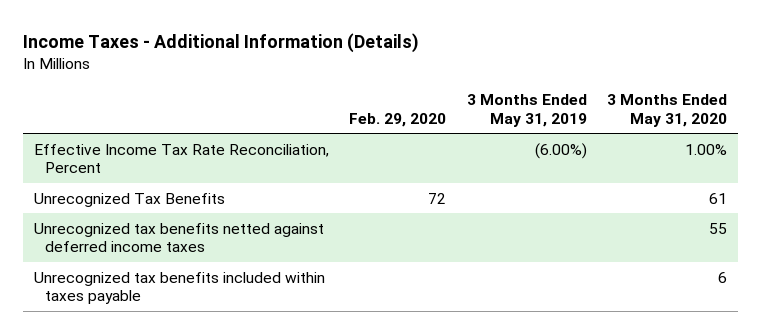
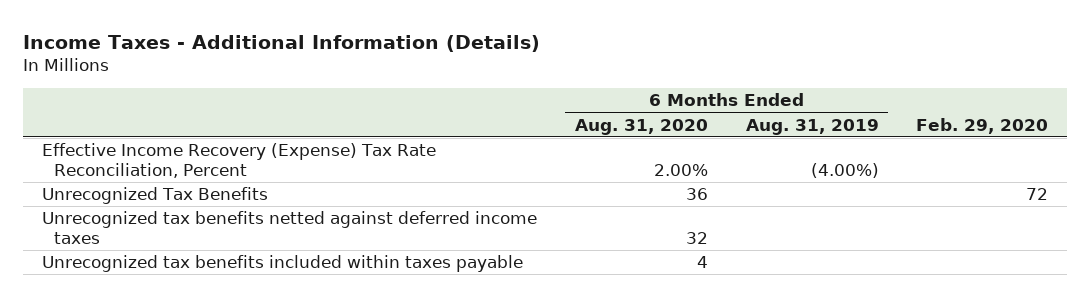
- | Feb. 29, 2020 | 3 Months Ended May 31, 2019 | 3 Months Ended May 31, 2020
+ | 6 Months Ended Aug. 31, 2020 | 6 Months Ended Aug. 31, 2019 | Feb. 29, 2020
- Effective Income Tax Rate Reconciliation, Percent | | (6.00%) | 1.00%
+ Effective Income Recovery (Expense) Tax Rate Reconciliation, Percent | 2.00% | (4.00%) |

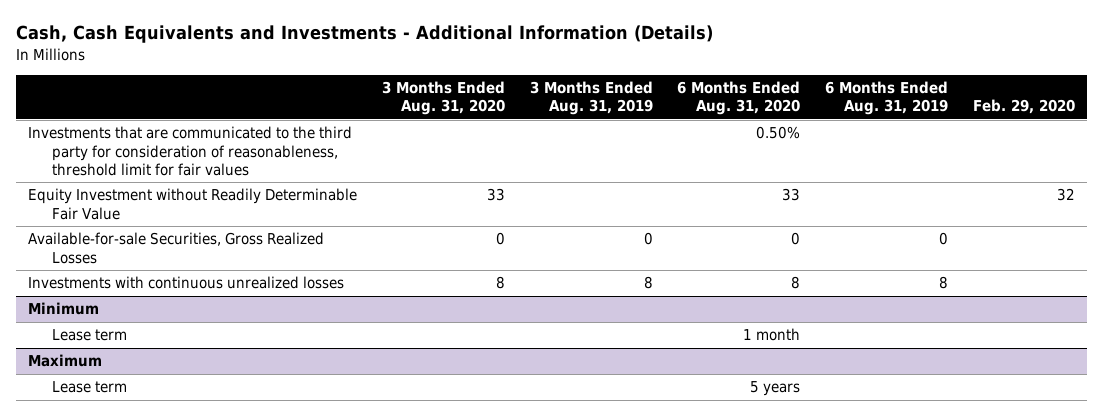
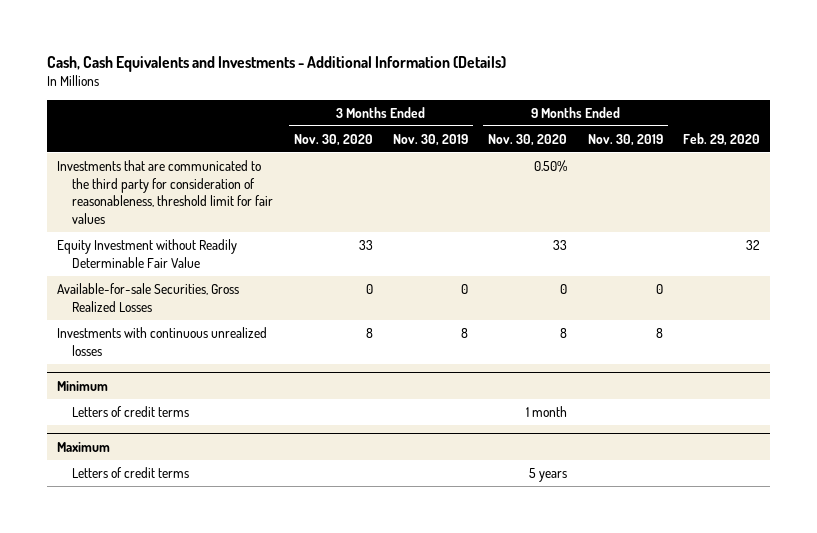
- | 3 Months Ended Aug. 31, 2020 | 3 Months Ended Aug. 31, 2019 | 6 Months Ended Aug. 31, 2020 | 6 Months Ended Aug. 31, 2019 | Feb. 29, 2020
+ | 3 Months Ended Nov. 30, 2020 | 3 Months Ended Nov. 30, 2019 | 9 Months Ended Nov. 30, 2020 | 9 Months Ended Nov. 30, 2019 | Feb. 29, 2020
@ Minimum
- Lease term | | | 1 month | |
+ Letters of credit terms | | | 1 month | |
@ Maximum
- Lease term | | | 5 years | |
+ Letters of credit terms | | | 5 years | |

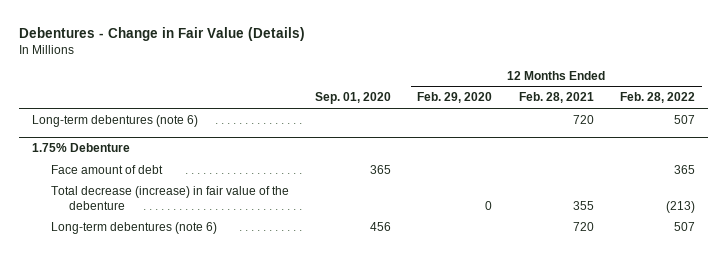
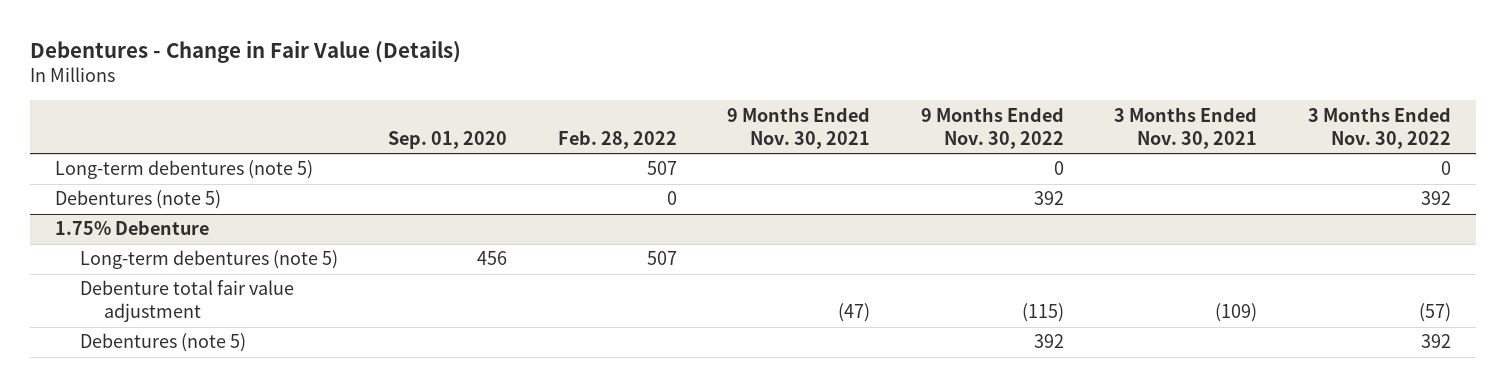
- | Sep. 01, 2020 | 12 Months Ended Feb. 29, 2020 | 12 Months Ended Feb. 28, 2021 | 12 Months Ended Feb. 28, 2022
+ | Sep. 01, 2020 | Feb. 28, 2022 | 9 Months Ended Nov. 30, 2021 | 9 Months Ended Nov. 30, 2022 | 3 Months Ended Nov. 30, 2021 | 3 Months Ended Nov. 30, 2022
- Long-term debentures (note 6) | | | 720 | 507
+ Long-term debentures (note 5) | | 507 | | 0 | | 0
+ Debentures (note 5) | | 0 | | 392 | | 392
@ 1.75% Debenture
- Face amount of debt | 365 | | | 365
- Total decrease (increase) in fair value of the debenture | | 0 | 355 | (213)
- Long-term debentures (note 6) | 456 | | 720 | 507
+ Long-term debentures (note 5) | 456 | 507 | | | |
+ Debenture total fair value adjustment | | | (47) | (115) | (109) | (57)
+ Debentures (note 5) | | | | 392 | | 392

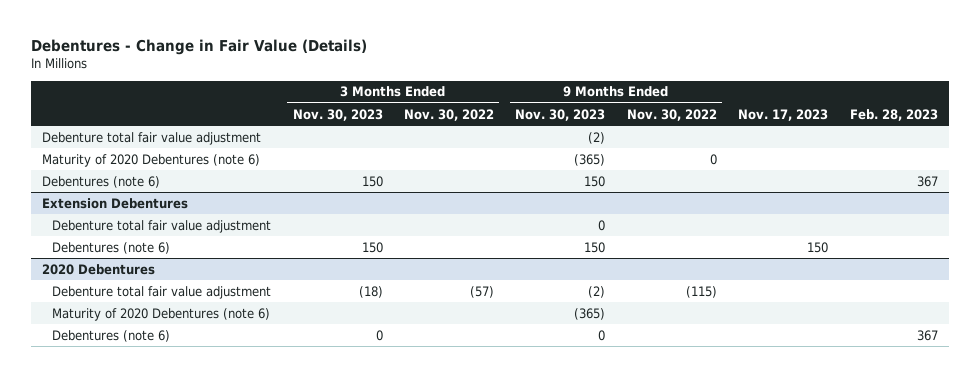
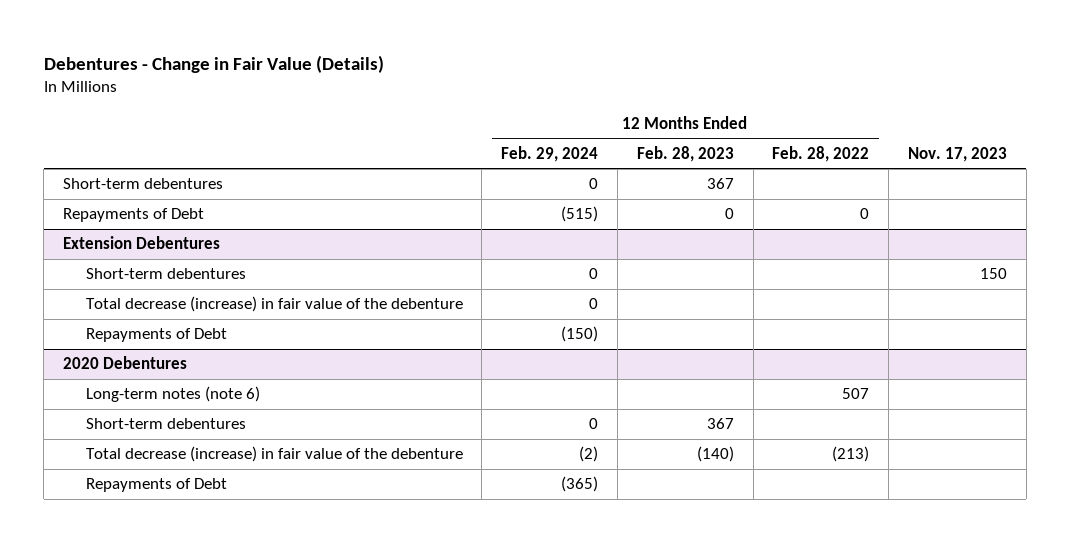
- | 3 Months Ended Nov. 30, 2023 | 3 Months Ended Nov. 30, 2022 | 9 Months Ended Nov. 30, 2023 | 9 Months Ended Nov. 30, 2022 | Nov. 17, 2023 | Feb. 28, 2023
+ | 12 Months Ended Feb. 29, 2024 | 12 Months Ended Feb. 28, 2023 | 12 Months Ended Feb. 28, 2022 | Nov. 17, 2023
- Debenture total fair value adjustment | | | (2) | | |
- Maturity of 2020 Debentures (note 6) | | | (365) | 0 | |
- Debentures (note 6) | 150 | | 150 | | | 367
+ Short-term debentures | 0 | 367 | |
+ Repayments of Debt | (515) | 0 | 0 |
@ Extension Debentures
- Debenture total fair value adjustment | | | 0 | | |
- Debentures (note 6) | 150 | | 150 | | 150 |
+ Short-term debentures | 0 | | | 150
+ Total decrease (increase) in fair value of the debenture | 0 | | |
+ Repayments of Debt | (150) | | |
@ 2020 Debentures
- Debenture total fair value adjustment | (18) | (57) | (2) | (115) | |
- Maturity of 2020 Debentures (note 6) | | | (365) | | |
- Debentures (note 6) | 0 | | 0 | | | 367
+ Long-term notes (note 6) | | | 507 |
+ Short-term debentures | 0 | 367 | |
+ Total decrease (increase) in fair value of the debenture | (2) | (140) | (213) |
+ Repayments of Debt | (365) | | |

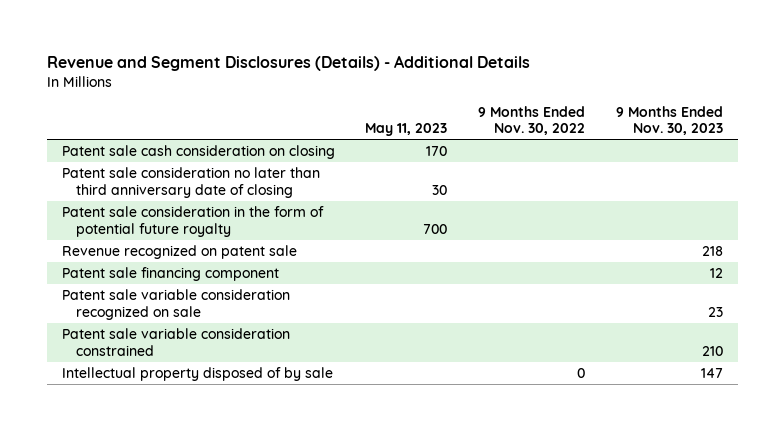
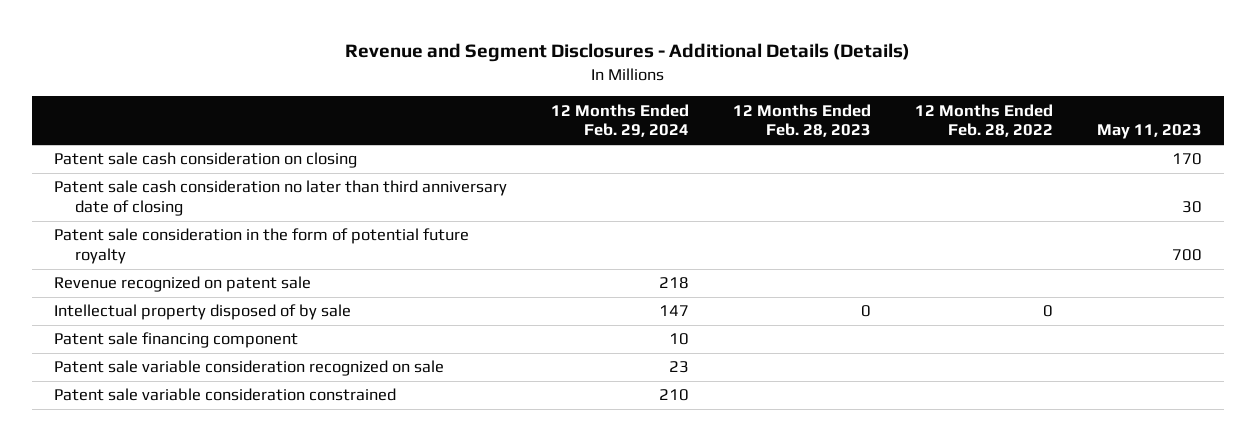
- Revenue and Segment Disclosures (Details) - Additional Details
+ Revenue and Segment Disclosures - Additional Details (Details)
- | May 11, 2023 | 9 Months Ended Nov. 30, 2022 | 9 Months Ended Nov. 30, 2023
+ | 12 Months Ended Feb. 29, 2024 | 12 Months Ended Feb. 28, 2023 | 12 Months Ended Feb. 28, 2022 | May 11, 2023
- Patent sale consideration no later than third anniversary date of closing | 30 | |
+ Patent sale cash consideration no later than third anniversary date of closing | | | | 30
moved up: Intellectual property disposed of by sale | 147 | 0 | 0 |

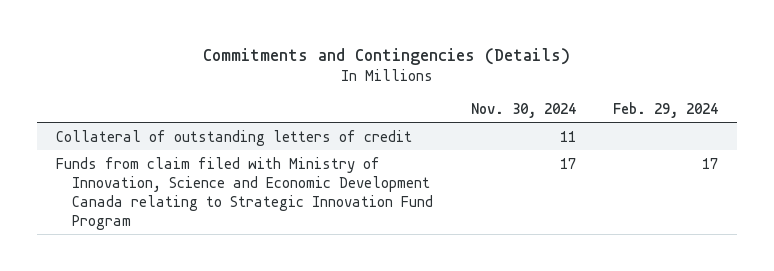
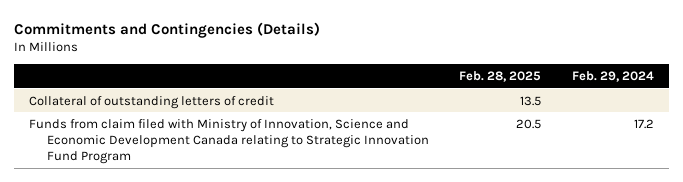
- | Nov. 30, 2024 | Feb. 29, 2024
+ | Feb. 28, 2025 | Feb. 29, 2024
- Funds from claim filed with Ministry of Innovation, Science and Economic Development Canada relating to Strategic Innovation Fund Program | 17 | 17
+ Funds from claim filed with Ministry of Innovation, Science and Economic Development Canada relating to Strategic Innovation Fund Program | 20.5 | 17.2

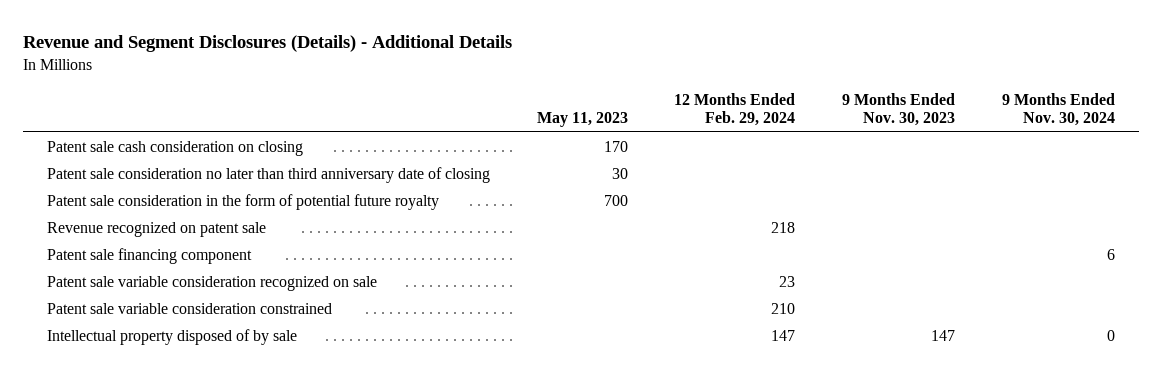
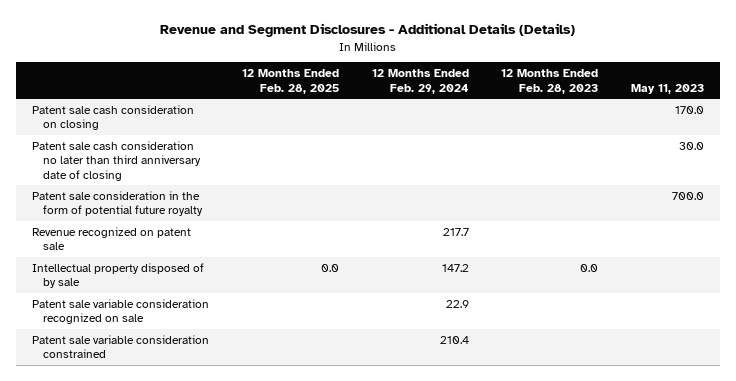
- Revenue and Segment Disclosures (Details) - Additional Details
+ Revenue and Segment Disclosures - Additional Details (Details)
- | May 11, 2023 | 12 Months Ended Feb. 29, 2024 | 9 Months Ended Nov. 30, 2023 | 9 Months Ended Nov. 30, 2024
+ | 12 Months Ended Feb. 28, 2025 | 12 Months Ended Feb. 29, 2024 | 12 Months Ended Feb. 28, 2023 | May 11, 2023
- Patent sale cash consideration on closing | 170 | | |
- Patent sale consideration no later than third anniversary date of closing | 30 | | |
- Patent sale consideration in the form of potential future royalty | 700 | | |
- Revenue recognized on patent sale | | 218 | |
- Patent sale financing component | | | | 6
- Patent sale variable consideration recognized on sale | | 23 | |
- Patent sale variable consideration constrained | | 210 | |
- Intellectual property disposed of by sale | | 147 | 147 | 0
+ Patent sale cash consideration on closing | | | | 170.0
+ Patent sale cash consideration no later than third anniversary date of closing | | | | 30.0
+ Patent sale consideration in the form of potential future royalty | | | | 700.0
+ Revenue recognized on patent sale | | 217.7 | |
+ Intellectual property disposed of by sale | 0.0 | 147.2 | 0.0 |
+ Patent sale variable consideration recognized on sale | | 22.9 | |
+ Patent sale variable consideration constrained | | 210.4 | |

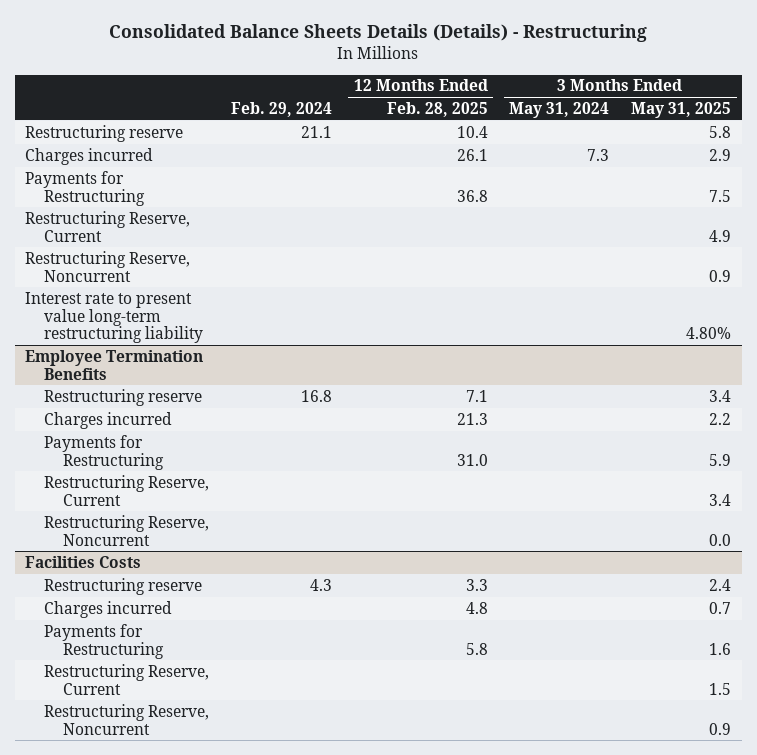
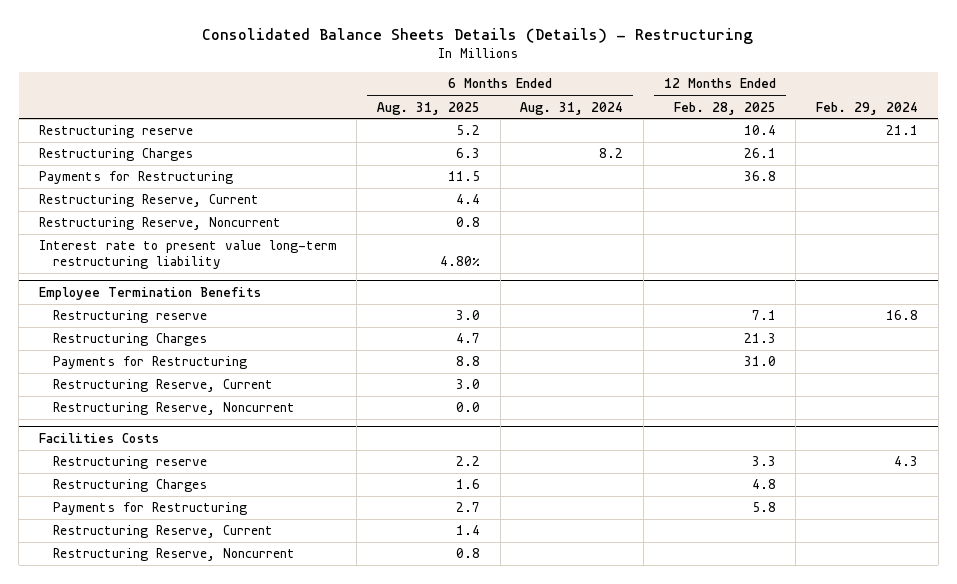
- | Feb. 29, 2024 | 12 Months Ended Feb. 28, 2025 | 3 Months Ended May 31, 2024 | 3 Months Ended May 31, 2025
+ | 6 Months Ended Aug. 31, 2025 | 6 Months Ended Aug. 31, 2024 | 12 Months Ended Feb. 28, 2025 | Feb. 29, 2024
- Charges incurred | | 26.1 | 7.3 | 2.9
+ Restructuring Charges | 6.3 | 8.2 | 26.1 |
@ Employee Termination Benefits
- Charges incurred | | 21.3 | | 2.2
+ Restructuring Charges | 4.7 | | 21.3 |
@ Facilities Costs
- Charges incurred | | 4.8 | | 0.7
+ Restructuring Charges | 1.6 | | 4.8 |

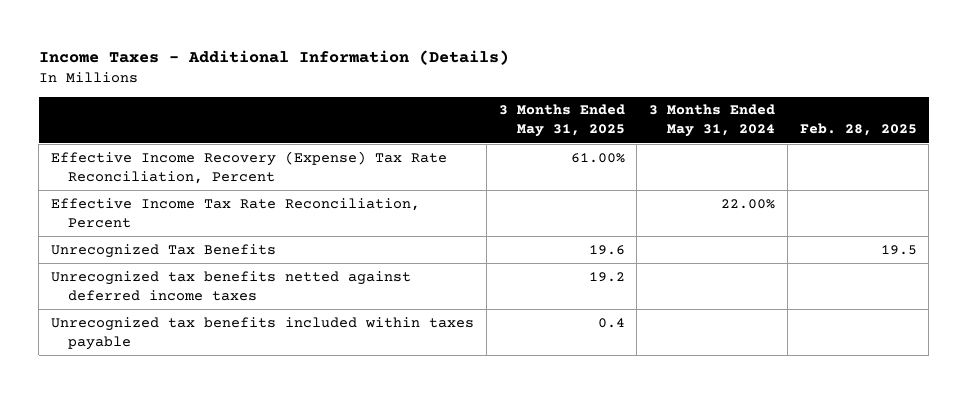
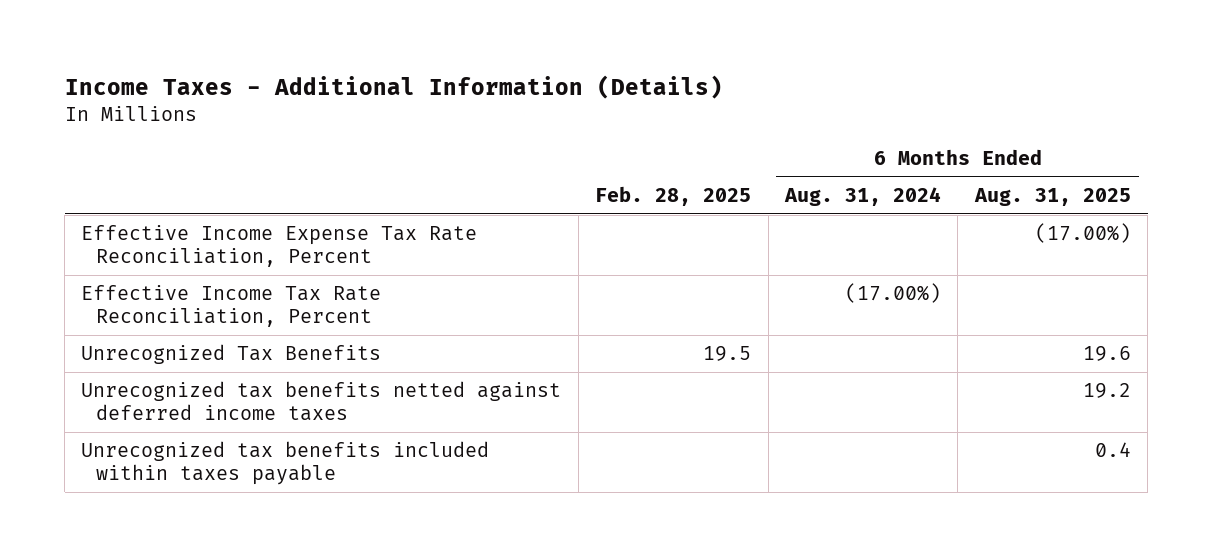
- | 3 Months Ended May 31, 2025 | 3 Months Ended May 31, 2024 | Feb. 28, 2025
+ | Feb. 28, 2025 | 6 Months Ended Aug. 31, 2024 | 6 Months Ended Aug. 31, 2025
- Effective Income Recovery (Expense) Tax Rate Reconciliation, Percent | 61.00% | |
+ Effective Income Expense Tax Rate Reconciliation, Percent | | | (17.00%)

